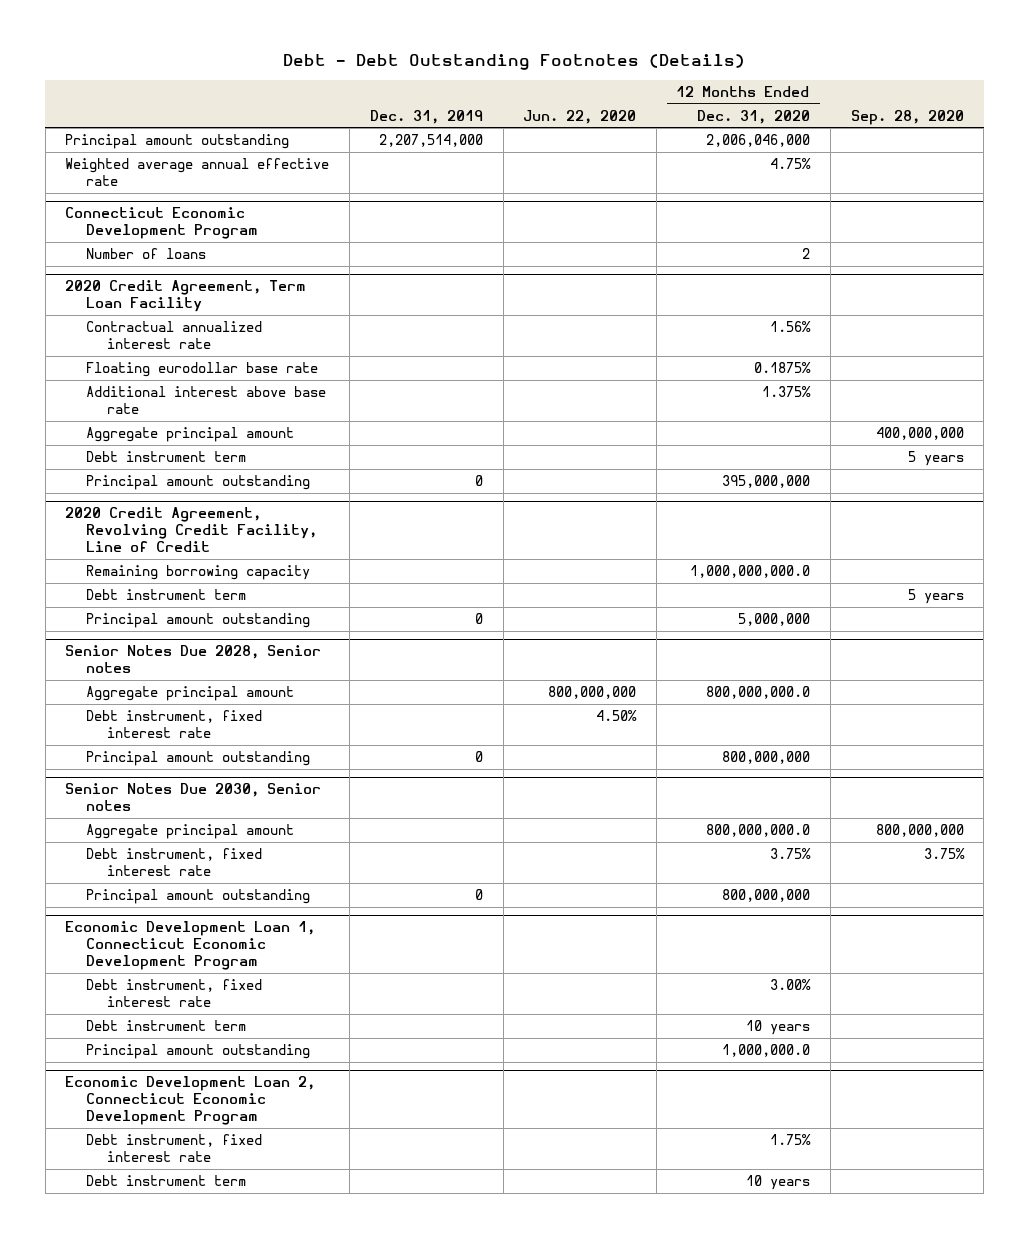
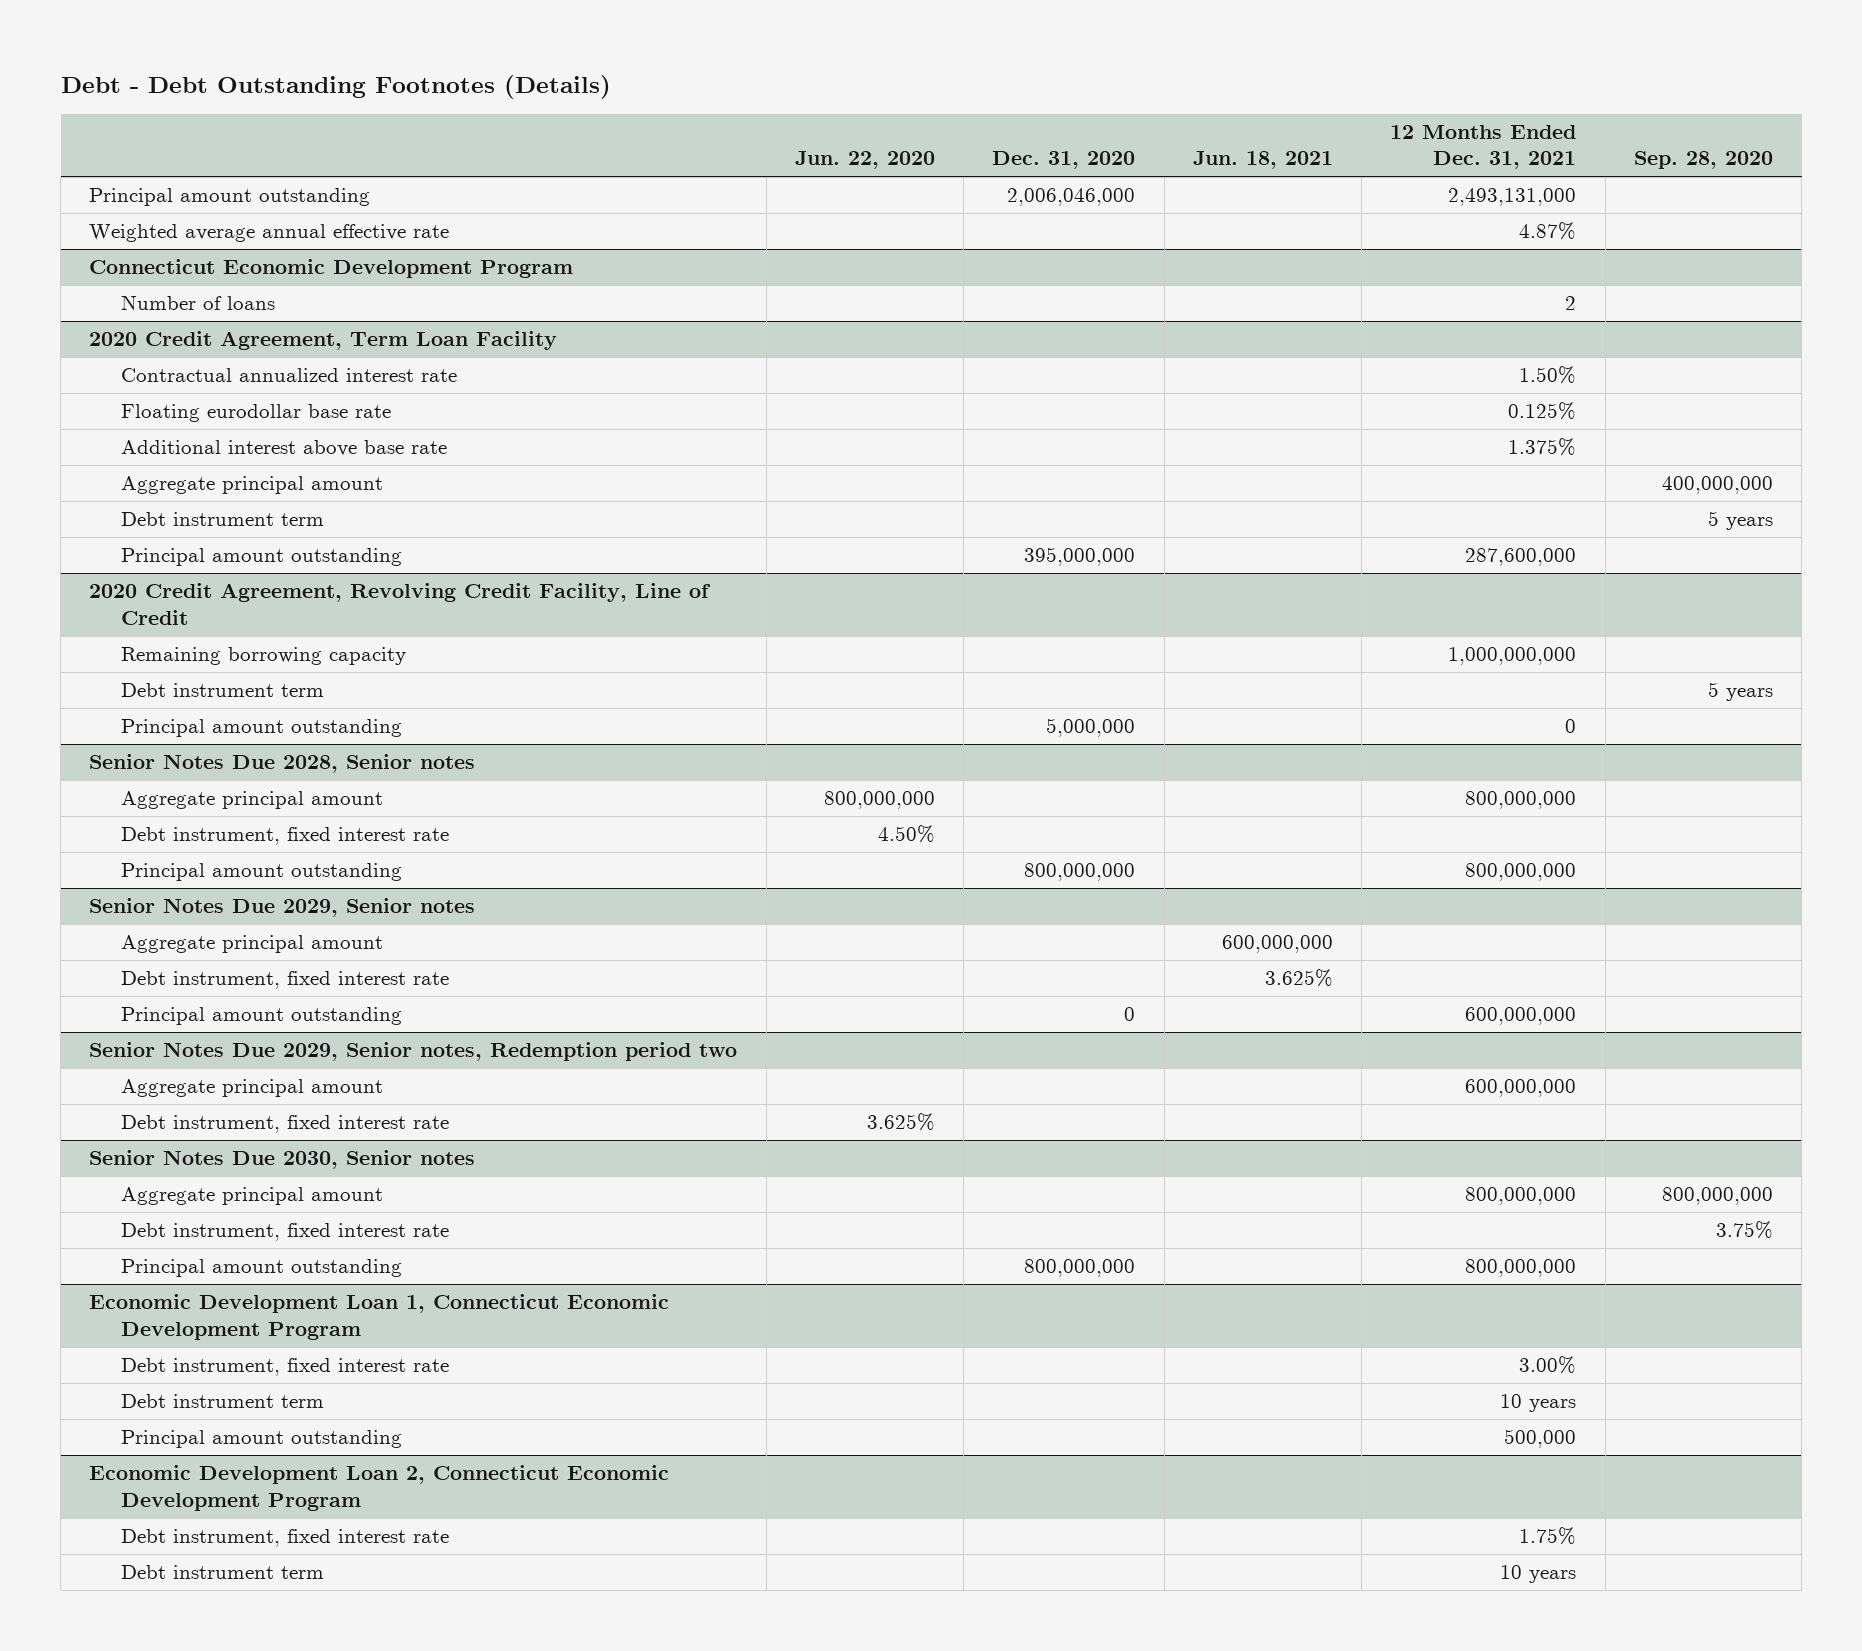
- | Dec. 31, 2019 | Jun. 22, 2020 | 12 Months Ended Dec. 31, 2020 | Sep. 28, 2020
+ | Jun. 22, 2020 | Dec. 31, 2020 | Jun. 18, 2021 | 12 Months Ended Dec. 31, 2021 | Sep. 28, 2020
+ Senior Notes Due 2029, Senior notes
+ Aggregate principal amount | | | 600,000,000 | |
+ Debt instrument, fixed interest rate | | | 3.625% | |
+ Principal amount outstanding | | 0 | | 600,000,000 |
+ Senior Notes Due 2029, Senior notes, Redemption period two
+ Aggregate principal amount | | | | 600,000,000 |
+ Debt instrument, fixed interest rate | 3.625% | | | |

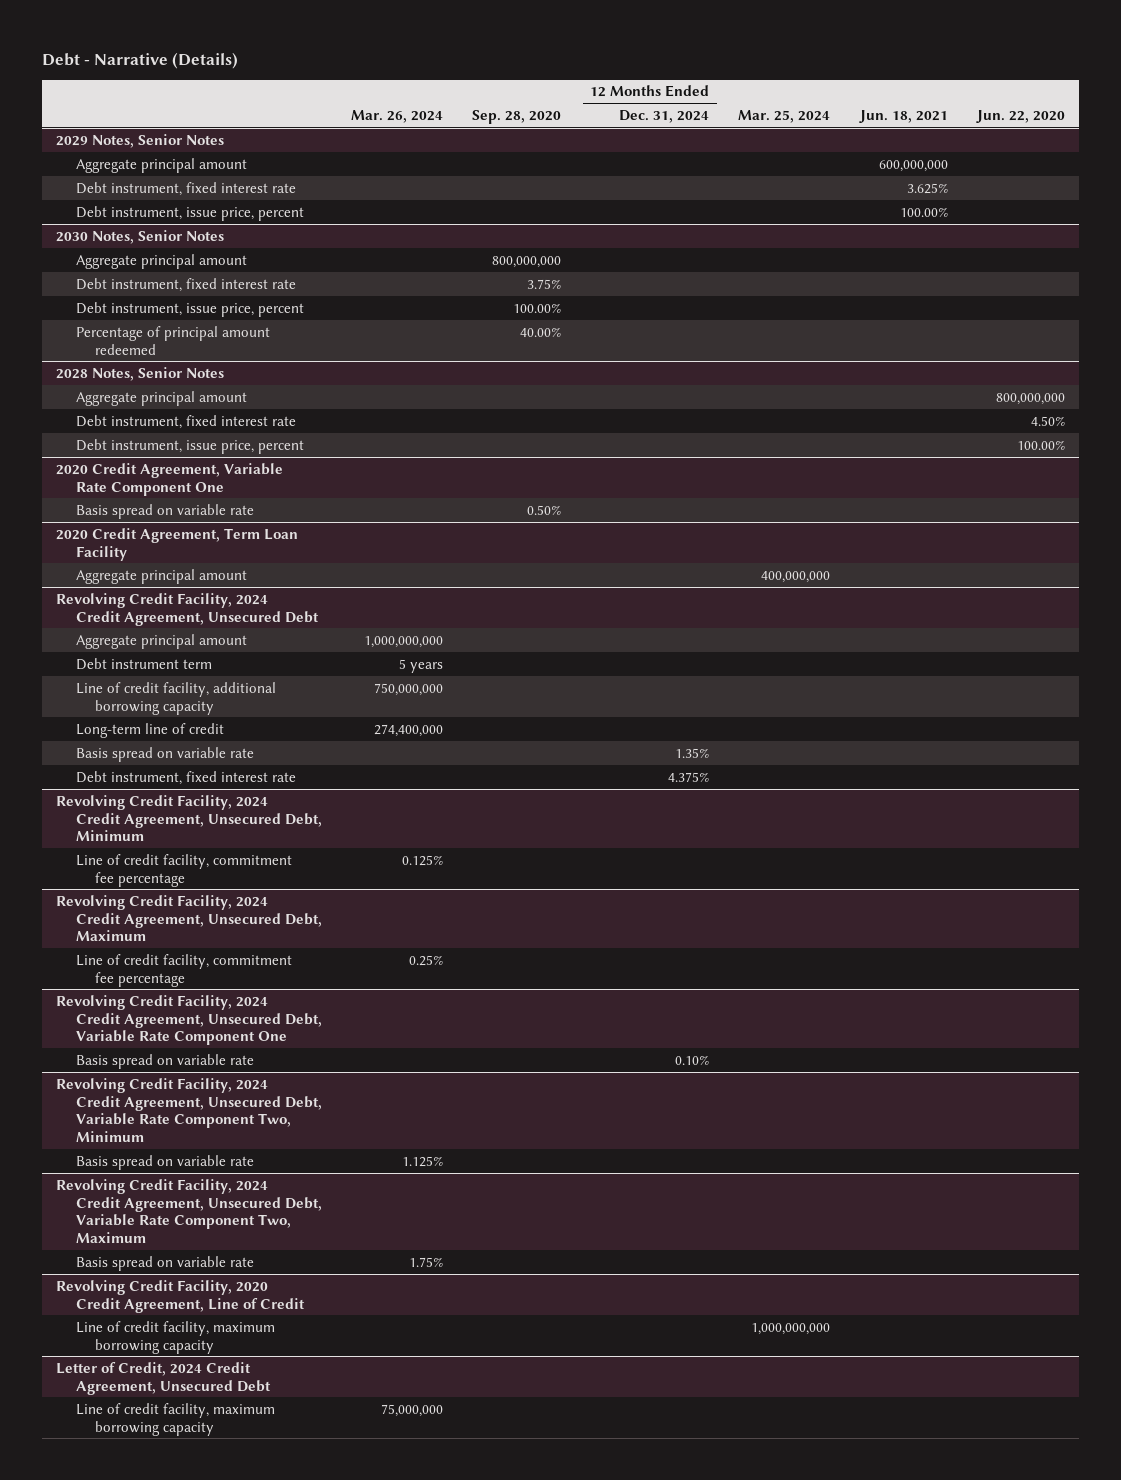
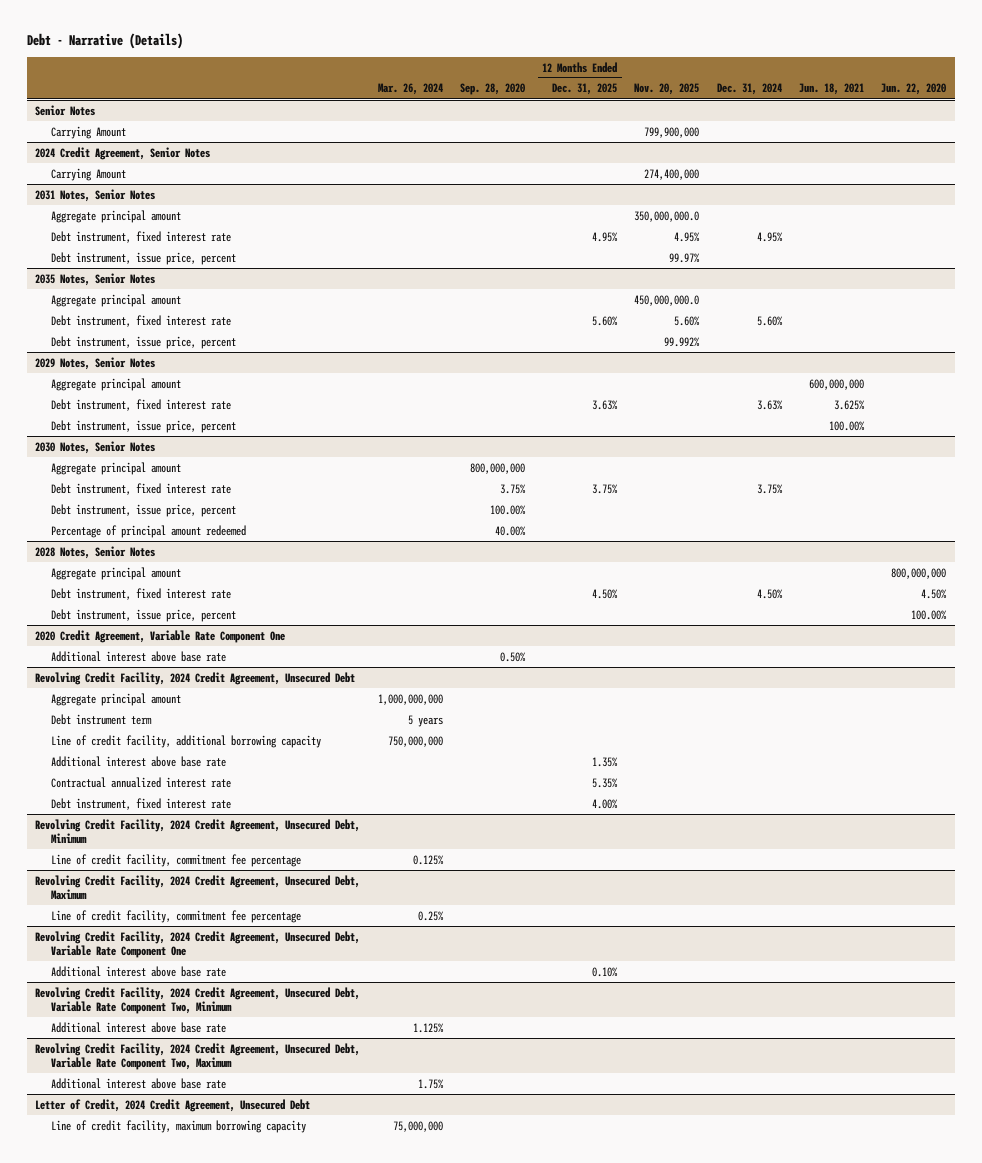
- | Mar. 26, 2024 | Sep. 28, 2020 | 12 Months Ended Dec. 31, 2024 | Mar. 25, 2024 | Jun. 18, 2021 | Jun. 22, 2020
+ | Mar. 26, 2024 | Sep. 28, 2020 | 12 Months Ended Dec. 31, 2025 | Nov. 20, 2025 | Dec. 31, 2024 | Jun. 18, 2021 | Jun. 22, 2020
+ Senior Notes
+ Carrying Amount | | | | 799,900,000 | | |
+ 2024 Credit Agreement, Senior Notes
+ Carrying Amount | | | | 274,400,000 | | |
+ 2031 Notes, Senior Notes
+ Aggregate principal amount | | | | 350,000,000.0 | | |
+ Debt instrument, fixed interest rate | | | 4.95% | 4.95% | 4.95% | |
+ Debt instrument, issue price, percent | | | | 99.97% | | |
+ 2035 Notes, Senior Notes
+ Aggregate principal amount | | | | 450,000,000.0 | | |
+ Debt instrument, fixed interest rate | | | 5.60% | 5.60% | 5.60% | |
+ Debt instrument, issue price, percent | | | | 99.992% | | |
@ 2020 Credit Agreement, Variable Rate Component One
- Basis spread on variable rate | | 0.50% | | | |
- 2020 Credit Agreement, Term Loan Facility
- Aggregate principal amount | | | | 400,000,000 | |
@ 2020 Credit Agreement, Variable Rate Component One
+ Additional interest above base rate | | 0.50% | | | | |
@ Revolving Credit Facility, 2024 Credit Agreement, Unsecured Debt
- Long-term line of credit | 274,400,000 | | | | |
- Basis spread on variable rate | | | 1.35% | | |
+ Additional interest above base rate | | | 1.35% | | | |
+ Contractual annualized interest rate | | | 5.35% | | | |
@ Revolving Credit Facility, 2024 Credit Agreement, Unsecured Debt, Variable Rate Component One
- Basis spread on variable rate | | | 0.10% | | |
+ Additional interest above base rate | | | 0.10% | | | |
@ Revolving Credit Facility, 2024 Credit Agreement, Unsecured Debt, Variable Rate Component Two, Minimum
- Basis spread on variable rate | 1.125% | | | | |
+ Additional interest above base rate | 1.125% | | | | | |
@ Revolving Credit Facility, 2024 Credit Agreement, Unsecured Debt, Variable Rate Component Two, Maximum
- Basis spread on variable rate | 1.75% | | | | |
- Revolving Credit Facility, 2020 Credit Agreement, Line of Credit
- Line of credit facility, maximum borrowing capacity | | | | 1,000,000,000 | |
@ Revolving Credit Facility, 2024 Credit Agreement, Unsecured Debt, Variable Rate Component Two, Maximum
+ Additional interest above base rate | 1.75% | | | | | |

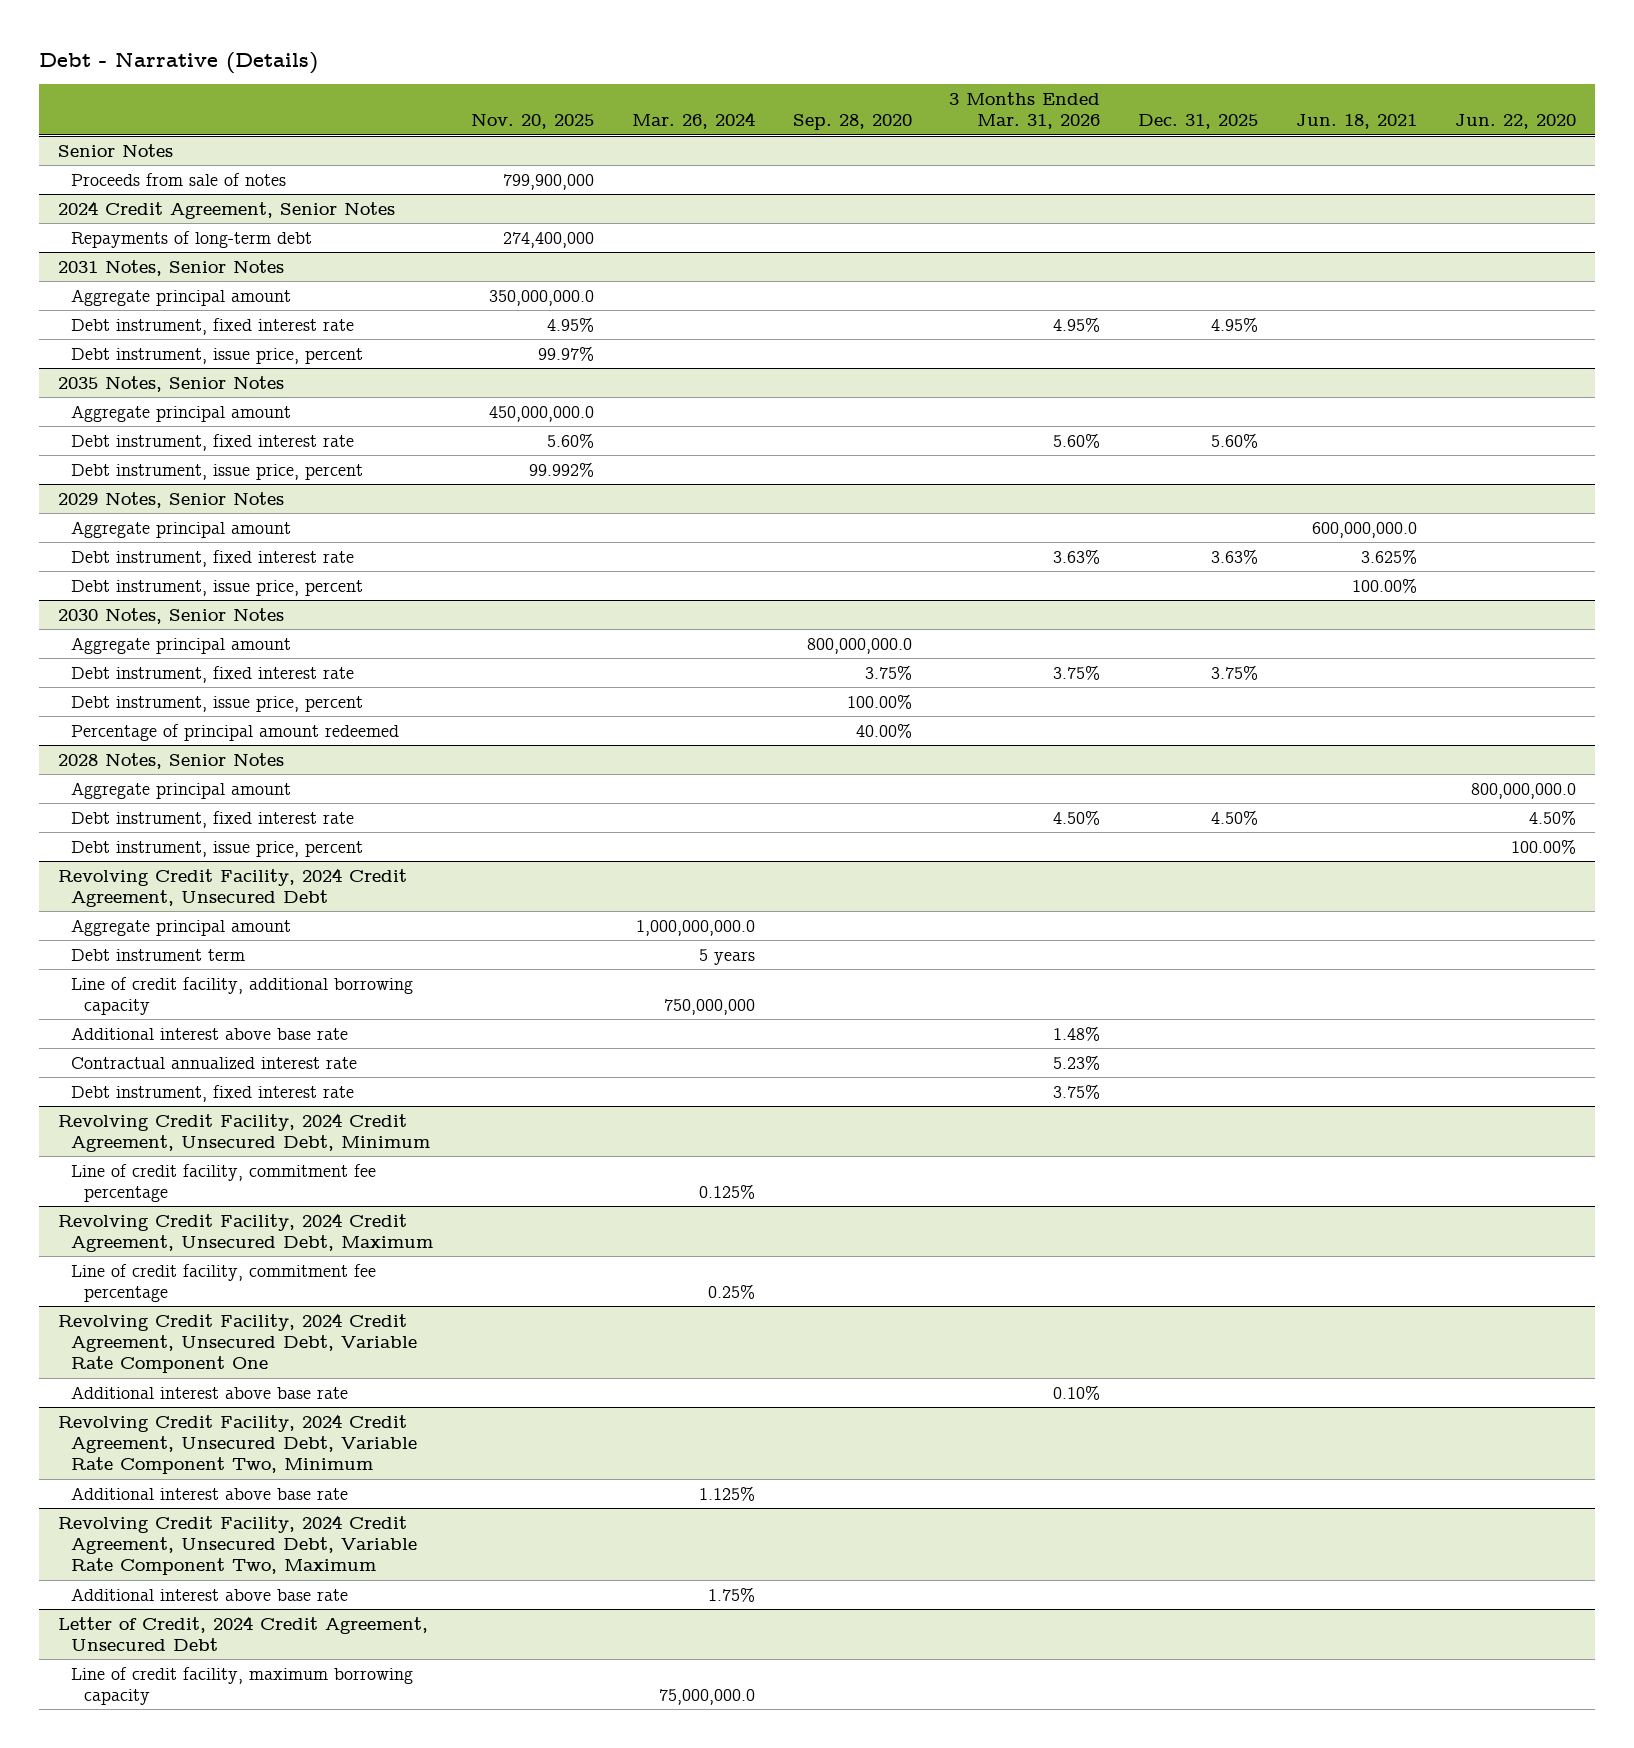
- | Mar. 26, 2024 | Sep. 28, 2020 | 12 Months Ended Dec. 31, 2025 | Nov. 20, 2025 | Dec. 31, 2024 | Jun. 18, 2021 | Jun. 22, 2020
+ | Nov. 20, 2025 | Mar. 26, 2024 | Sep. 28, 2020 | 3 Months Ended Mar. 31, 2026 | Dec. 31, 2025 | Jun. 18, 2021 | Jun. 22, 2020
@ Senior Notes
- Carrying Amount | | | | 799,900,000 | | |
+ Proceeds from sale of notes | 799,900,000 | | | | | |
@ 2024 Credit Agreement, Senior Notes
- Carrying Amount | | | | 274,400,000 | | |
+ Repayments of long-term debt | 274,400,000 | | | | | |
@ 2029 Notes, Senior Notes
- Aggregate principal amount | | | | | | 600,000,000 |
+ Aggregate principal amount | | | | | | 600,000,000.0 |
@ 2030 Notes, Senior Notes
- Aggregate principal amount | | 800,000,000 | | | | |
+ Aggregate principal amount | | | 800,000,000.0 | | | |
@ 2028 Notes, Senior Notes
- Aggregate principal amount | | | | | | | 800,000,000
+ Aggregate principal amount | | | | | | | 800,000,000.0
- 2020 Credit Agreement, Variable Rate Component One
- Additional interest above base rate | | 0.50% | | | | |
@ Revolving Credit Facility, 2024 Credit Agreement, Unsecured Debt
- Aggregate principal amount | 1,000,000,000 | | | | | |
+ Aggregate principal amount | | 1,000,000,000.0 | | | | |
@ Letter of Credit, 2024 Credit Agreement, Unsecured Debt
- Line of credit facility, maximum borrowing capacity | 75,000,000 | | | | | |
+ Line of credit facility, maximum borrowing capacity | | 75,000,000.0 | | | | |

